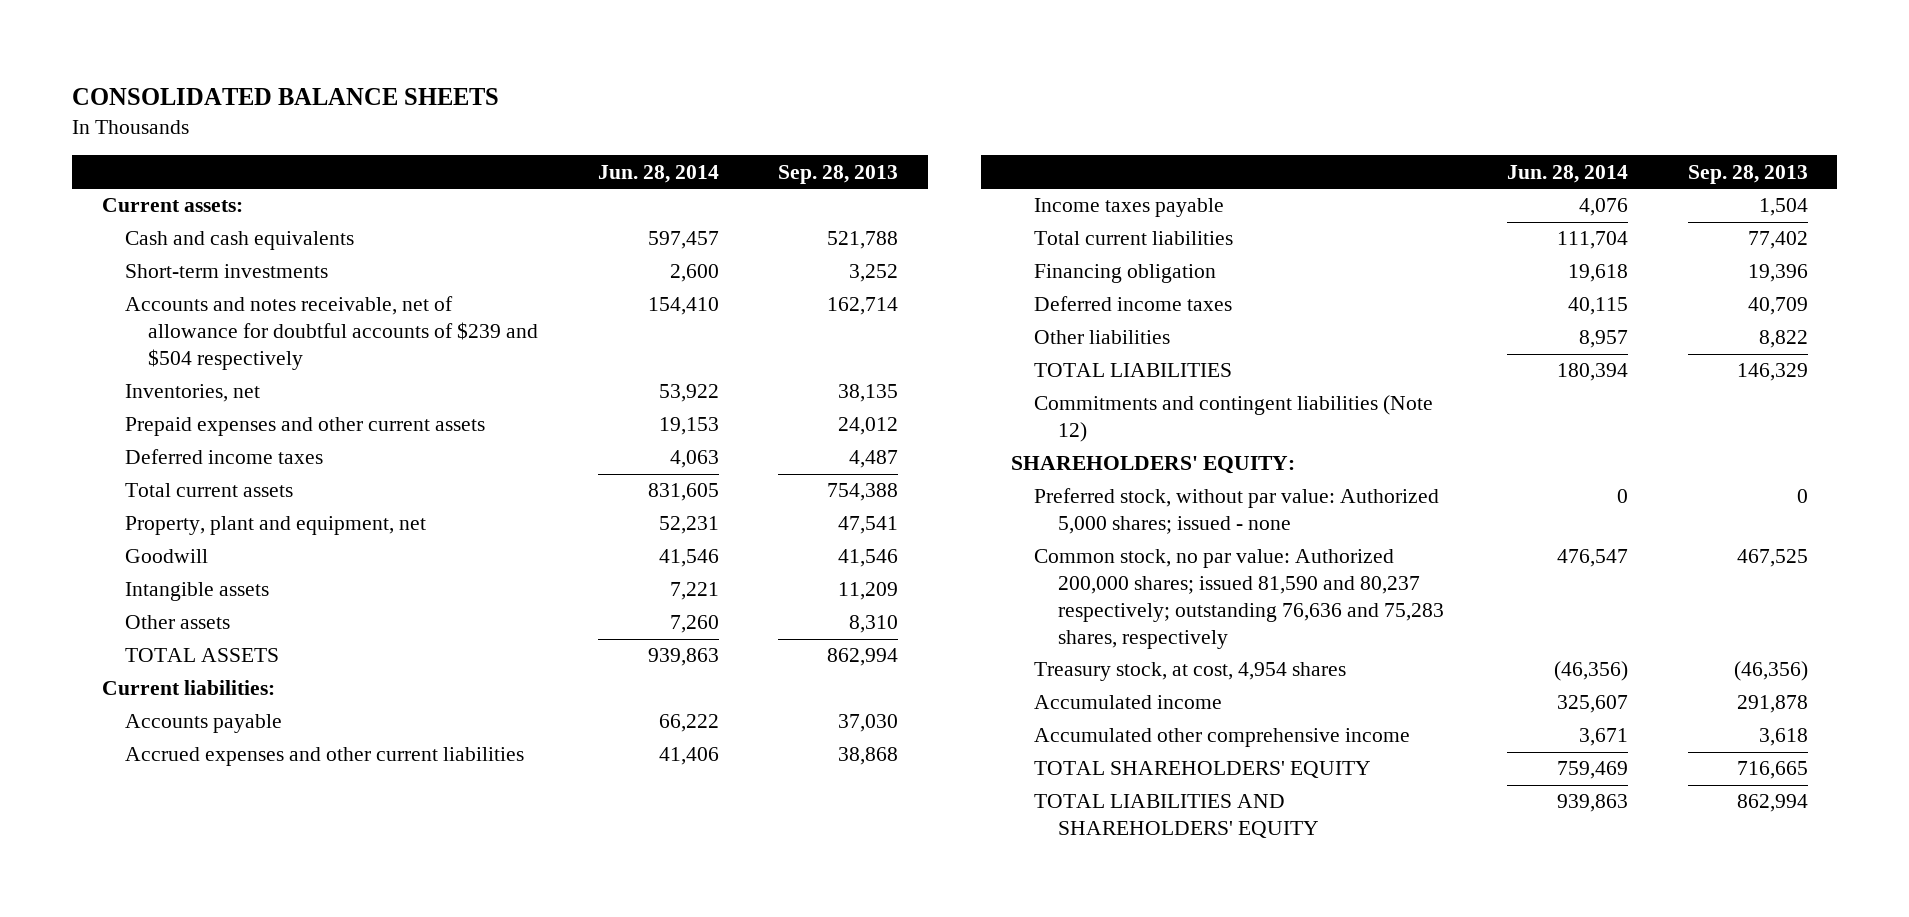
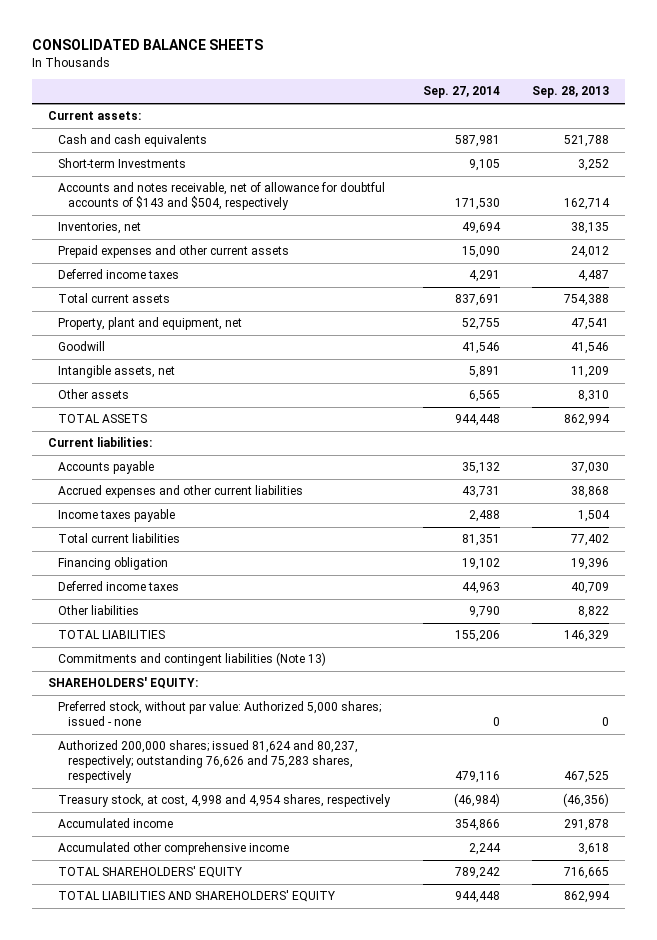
- | Jun. 28, 2014 | Sep. 28, 2013
+ | Sep. 27, 2014 | Sep. 28, 2013
- Short-term investments | 2,600 | 3,252
- Accounts and notes receivable, net of allowance for doubtful accounts of $239 and $504 respectively | 154,410 | 162,714
+ Short-term Investments | 9,105 | 3,252
+ Accounts and notes receivable, net of allowance for doubtful accounts of $143 and $504, respectively | 171,530 | 162,714
- Intangible assets | 7,221 | 11,209
+ Intangible assets, net | 5,891 | 11,209
- Commitments and contingent liabilities (Note 12)
+ Commitments and contingent liabilities (Note 13)
- Common stock, no par value: Authorized 200,000 shares; issued 81,590 and 80,237 respectively; outstanding 76,636 and 75,283 shares, respectively | 476,547 | 467,525
- Treasury stock, at cost, 4,954 shares | (46,356) | (46,356)
+ Authorized 200,000 shares; issued 81,624 and 80,237, respectively; outstanding 76,626 and 75,283 shares, respectively | 479,116 | 467,525
+ Treasury stock, at cost, 4,998 and 4,954 shares, respectively | (46,984) | (46,356)

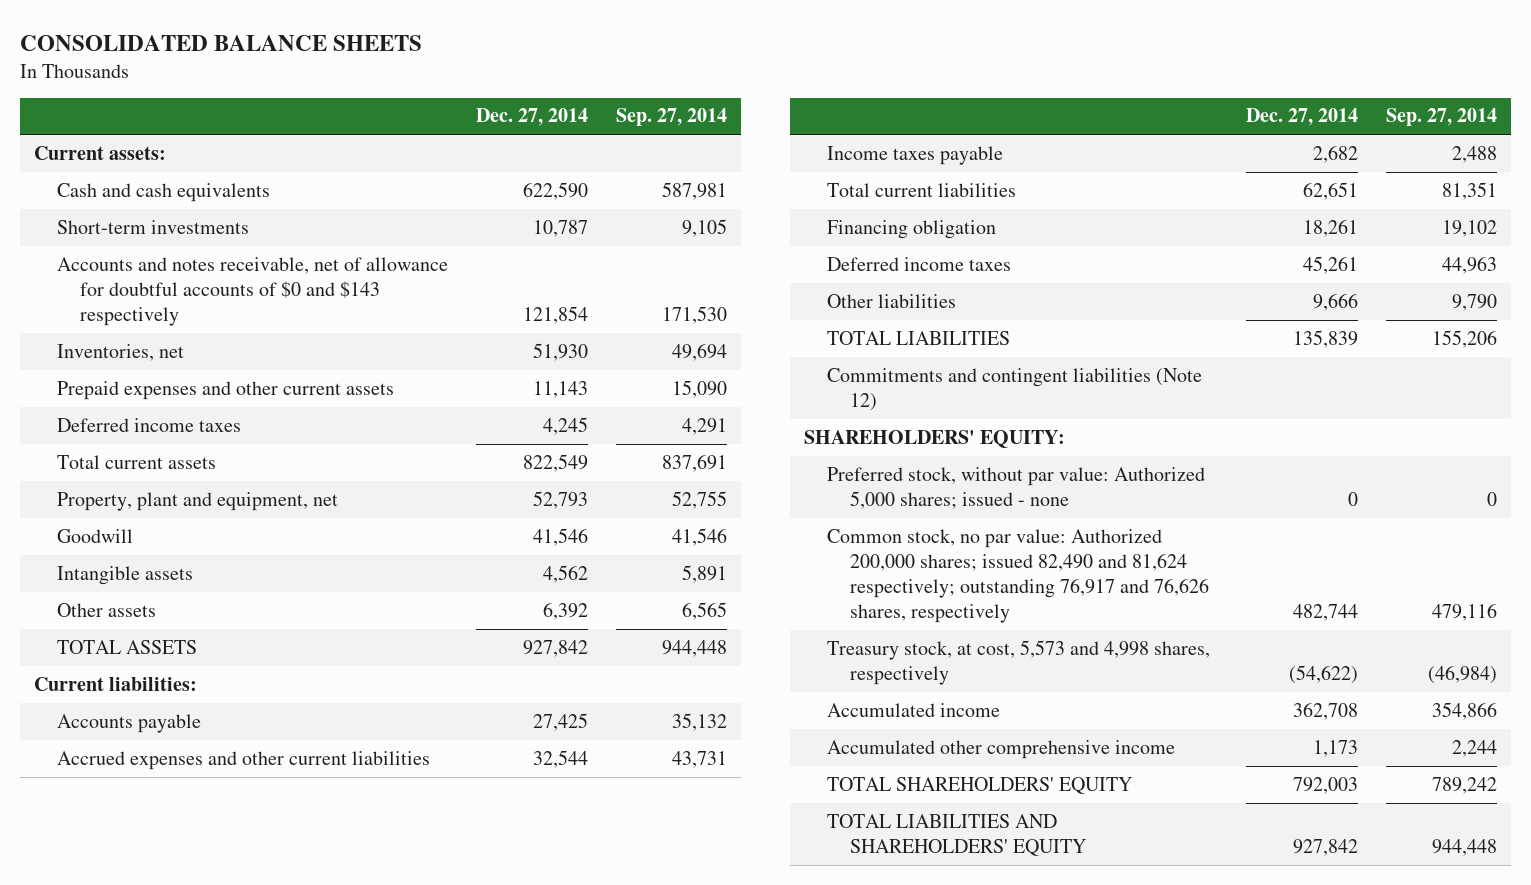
- | Sep. 27, 2014 | Sep. 28, 2013
+ | Dec. 27, 2014 | Sep. 27, 2014
- Short-term Investments | 9,105 | 3,252
- Accounts and notes receivable, net of allowance for doubtful accounts of $143 and $504, respectively | 171,530 | 162,714
+ Short-term investments | 10,787 | 9,105
+ Accounts and notes receivable, net of allowance for doubtful accounts of $0 and $143 respectively | 121,854 | 171,530
- Intangible assets, net | 5,891 | 11,209
+ Intangible assets | 4,562 | 5,891
- Commitments and contingent liabilities (Note 13)
+ Commitments and contingent liabilities (Note 12)
- Authorized 200,000 shares; issued 81,624 and 80,237, respectively; outstanding 76,626 and 75,283 shares, respectively | 479,116 | 467,525
- Treasury stock, at cost, 4,998 and 4,954 shares, respectively | (46,984) | (46,356)
+ Common stock, no par value: Authorized 200,000 shares; issued 82,490 and 81,624 respectively; outstanding 76,917 and 76,626 shares, respectively | 482,744 | 479,116
+ Treasury stock, at cost, 5,573 and 4,998 shares, respectively | (54,622) | (46,984)

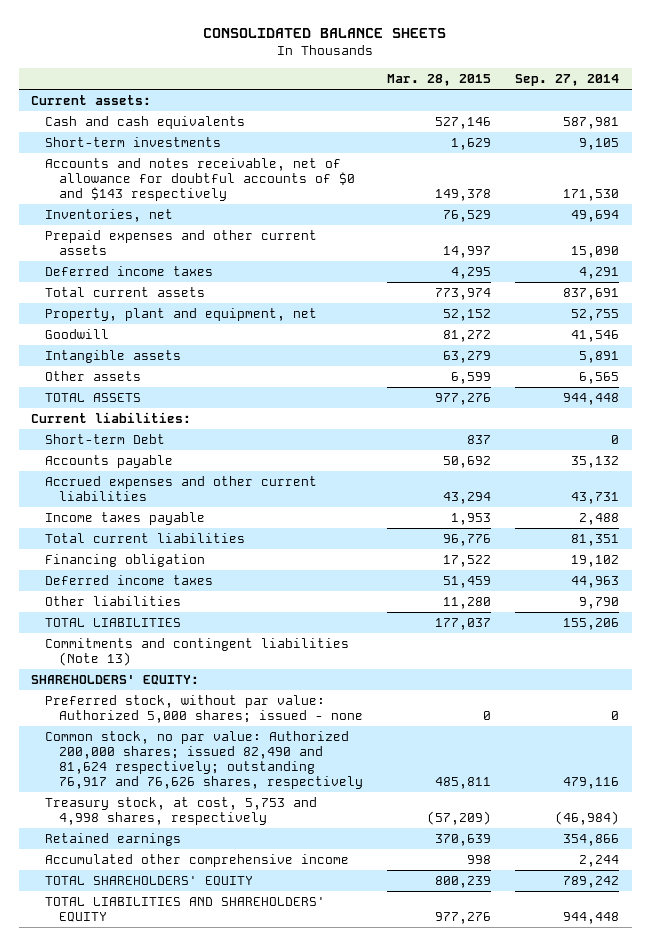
- | Dec. 27, 2014 | Sep. 27, 2014
+ | Mar. 28, 2015 | Sep. 27, 2014
+ Short-term Debt | 837 | 0
- Commitments and contingent liabilities (Note 12)
+ Commitments and contingent liabilities (Note 13)
- Treasury stock, at cost, 5,573 and 4,998 shares, respectively | (54,622) | (46,984)
- Accumulated income | 362,708 | 354,866
+ Treasury stock, at cost, 5,753 and 4,998 shares, respectively | (57,209) | (46,984)
+ Retained earnings | 370,639 | 354,866

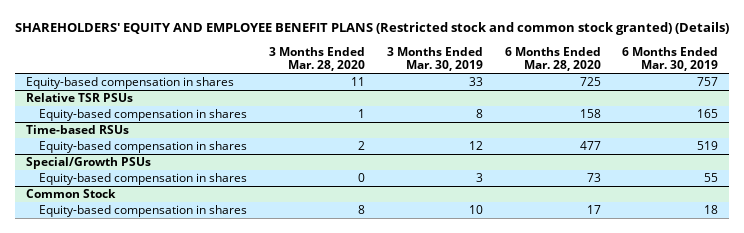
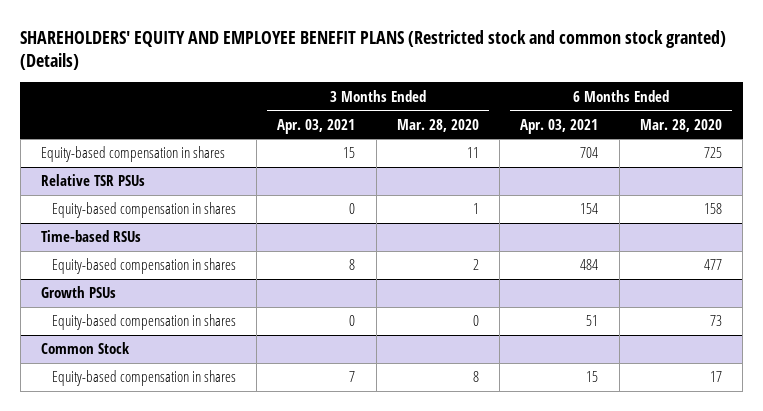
- | 3 Months Ended Mar. 28, 2020 | 3 Months Ended Mar. 30, 2019 | 6 Months Ended Mar. 28, 2020 | 6 Months Ended Mar. 30, 2019
+ | 3 Months Ended Apr. 03, 2021 | 3 Months Ended Mar. 28, 2020 | 6 Months Ended Apr. 03, 2021 | 6 Months Ended Mar. 28, 2020
- Special/Growth PSUs
+ Growth PSUs

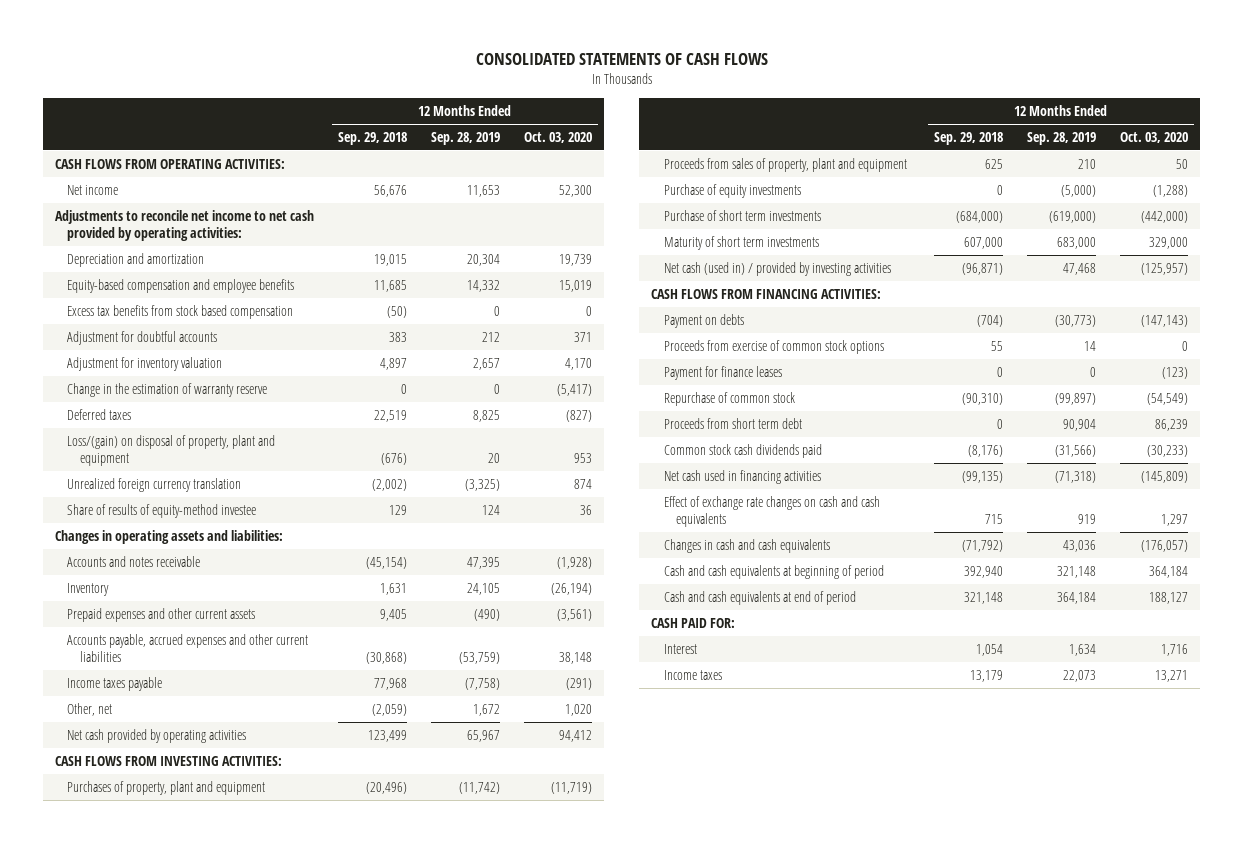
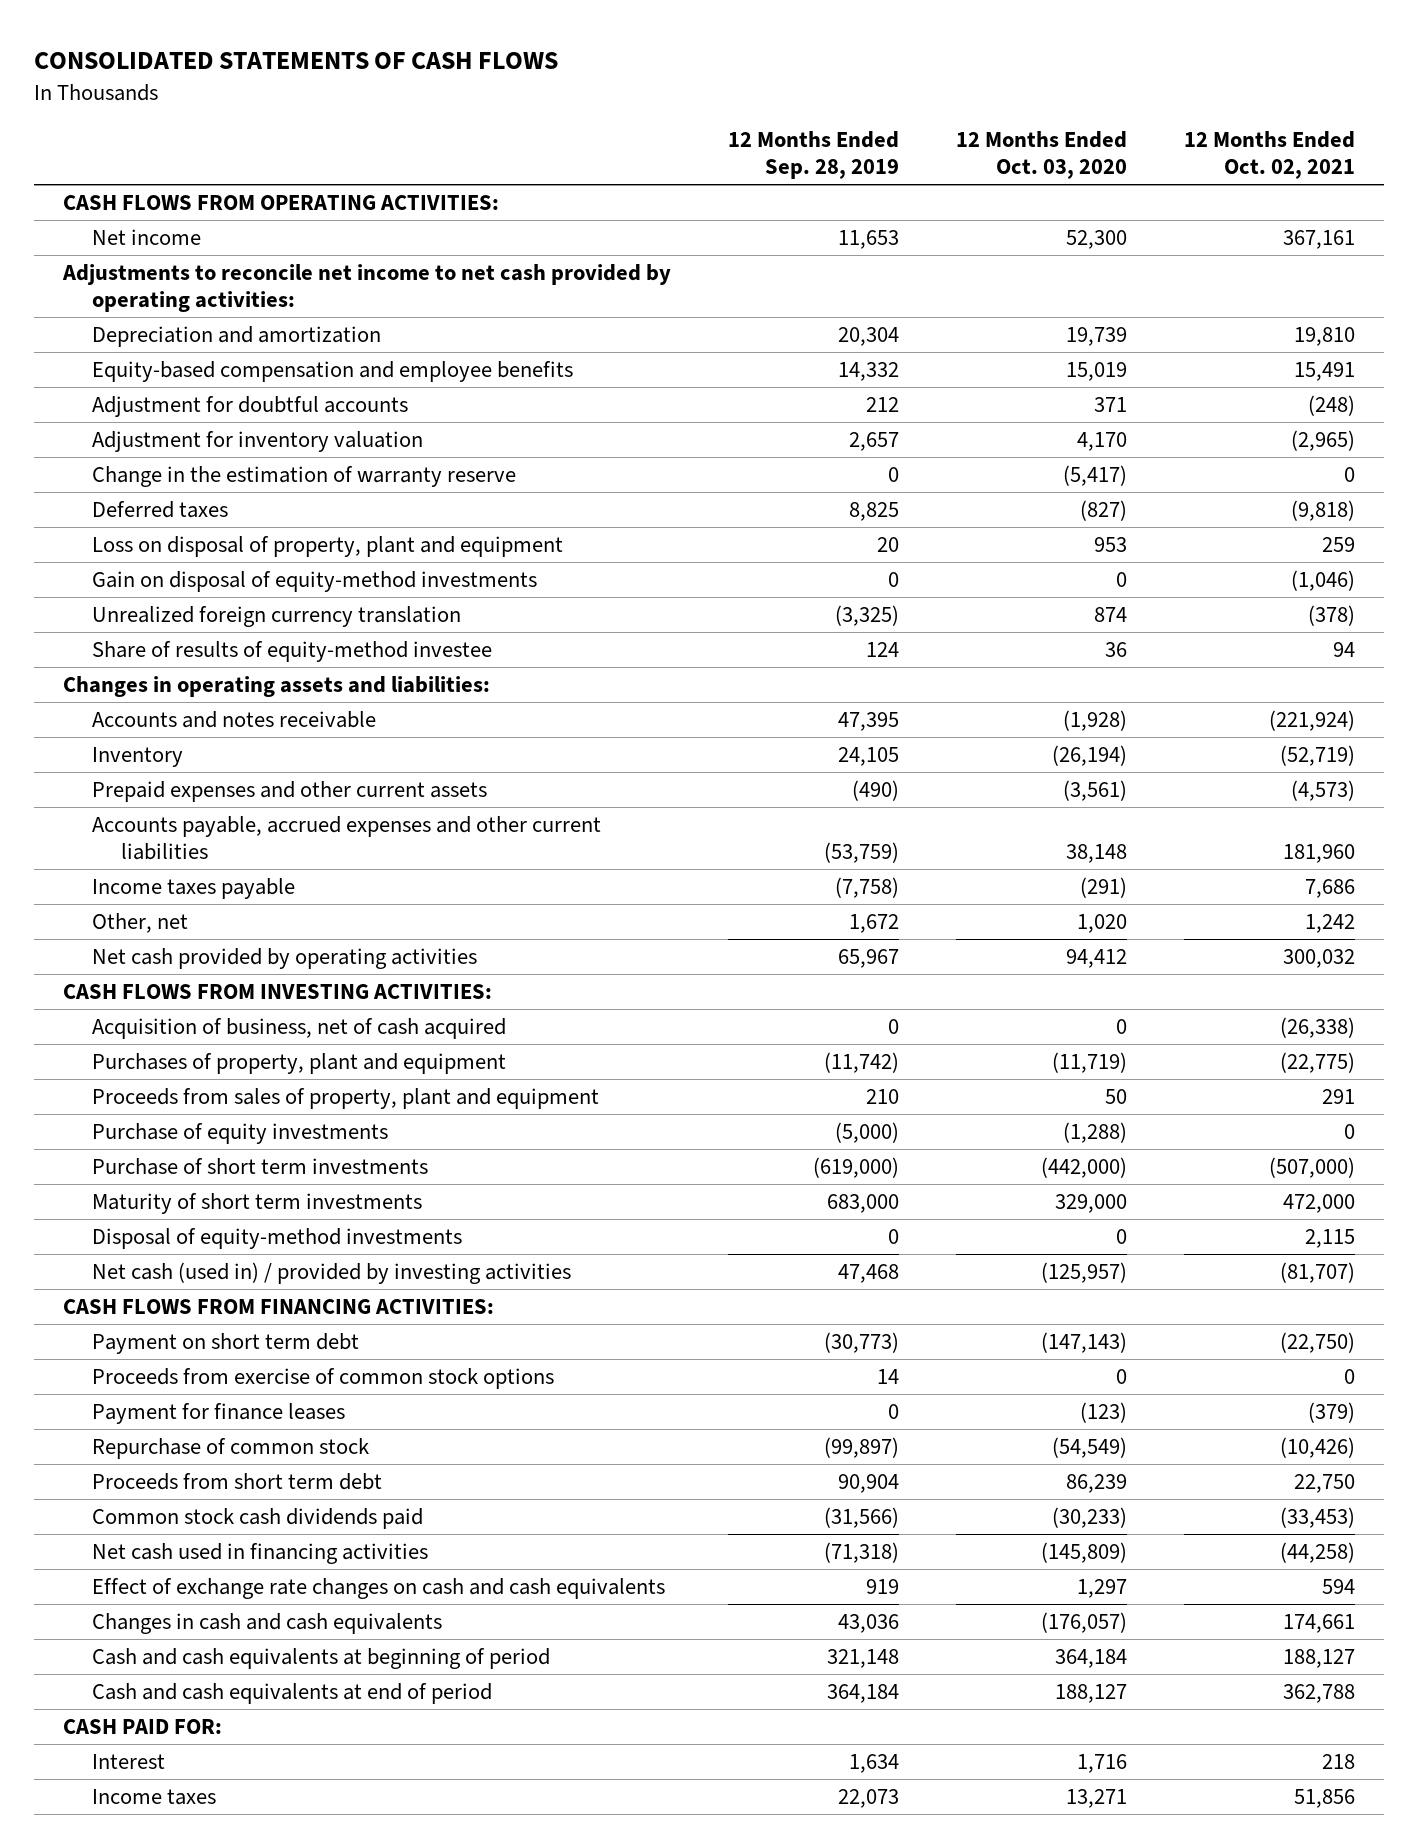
- | 12 Months Ended Sep. 29, 2018 | 12 Months Ended Sep. 28, 2019 | 12 Months Ended Oct. 03, 2020
+ | 12 Months Ended Sep. 28, 2019 | 12 Months Ended Oct. 03, 2020 | 12 Months Ended Oct. 02, 2021
- Excess tax benefits from stock based compensation | (50) | 0 | 0
- Loss/(gain) on disposal of property, plant and equipment | (676) | 20 | 953
+ Loss on disposal of property, plant and equipment | 20 | 953 | 259
+ Gain on disposal of equity-method investments | 0 | 0 | (1,046)
+ Acquisition of business, net of cash acquired | 0 | 0 | (26,338)
+ Disposal of equity-method investments | 0 | 0 | 2,115
- Payment on debts | (704) | (30,773) | (147,143)
+ Payment on short term debt | (30,773) | (147,143) | (22,750)

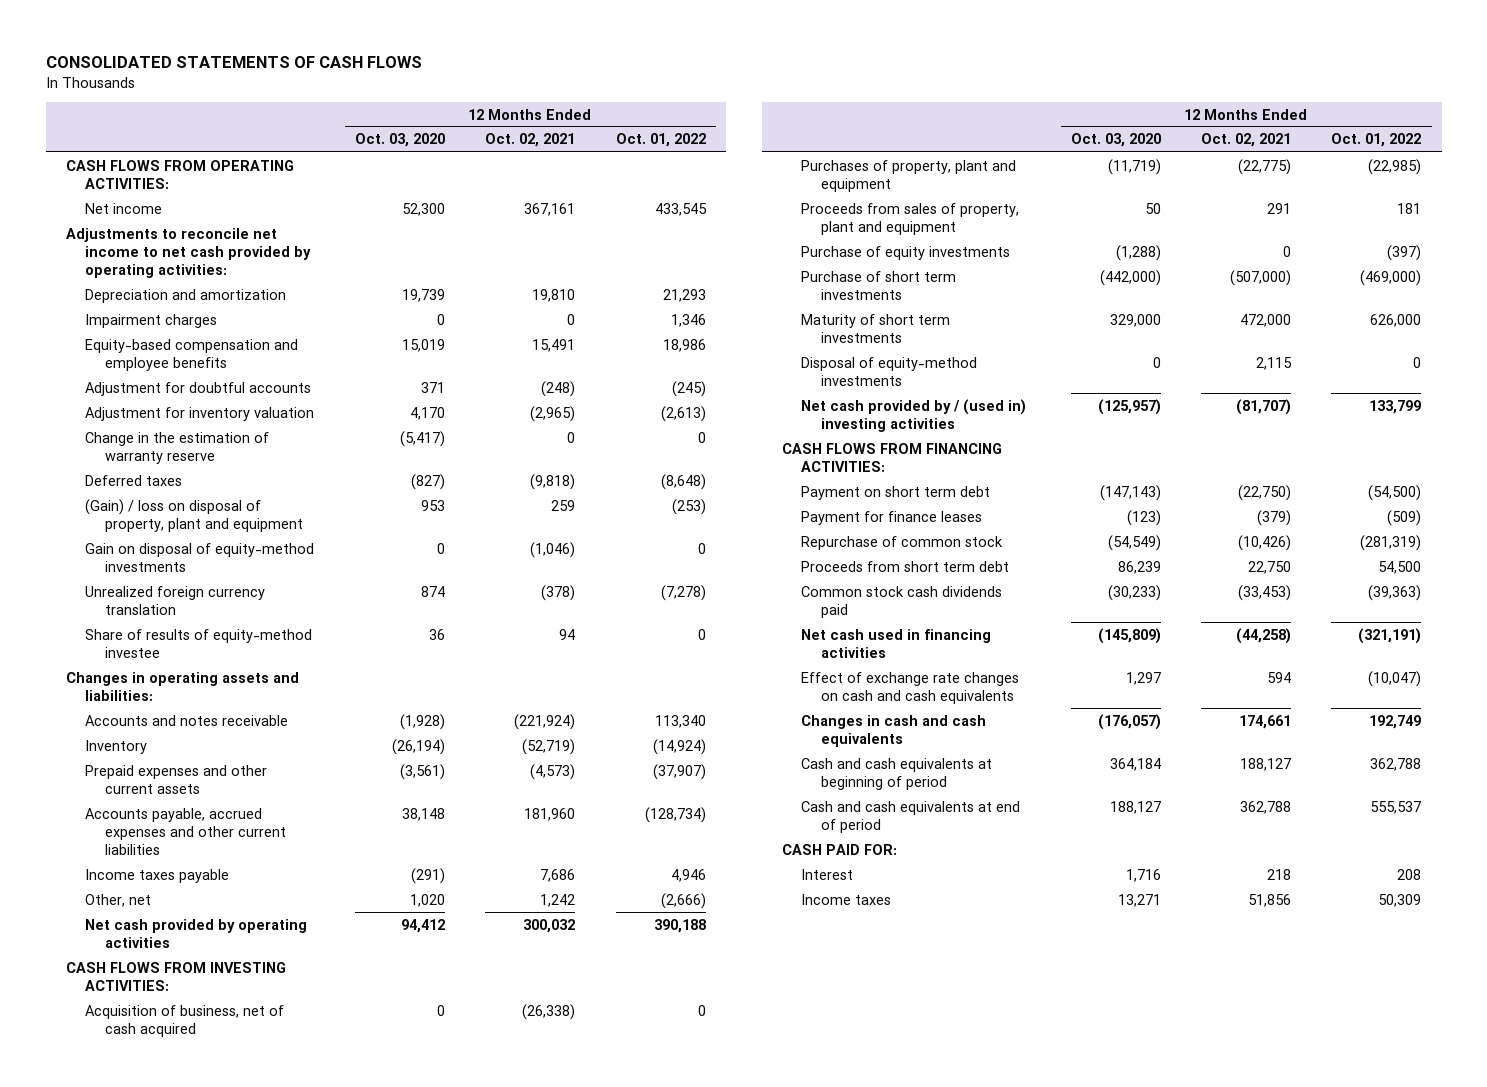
- | 12 Months Ended Sep. 28, 2019 | 12 Months Ended Oct. 03, 2020 | 12 Months Ended Oct. 02, 2021
+ | 12 Months Ended Oct. 03, 2020 | 12 Months Ended Oct. 02, 2021 | 12 Months Ended Oct. 01, 2022
+ Impairment charges | 0 | 0 | 1,346
- Loss on disposal of property, plant and equipment | 20 | 953 | 259
+ (Gain) / loss on disposal of property, plant and equipment | 953 | 259 | (253)
- Net cash (used in) / provided by investing activities | 47,468 | (125,957) | (81,707)
+ Net cash provided by / (used in) investing activities | (125,957) | (81,707) | 133,799
- Proceeds from exercise of common stock options | 14 | 0 | 0

